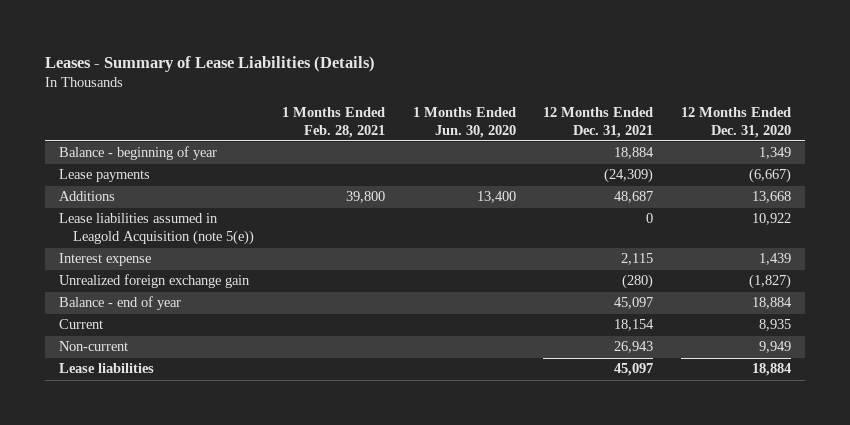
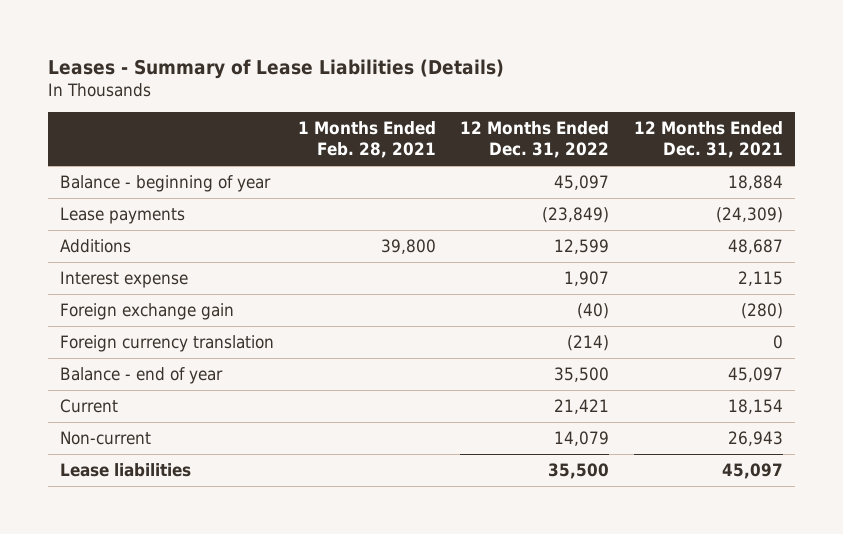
- | 1 Months Ended Feb. 28, 2021 | 1 Months Ended Jun. 30, 2020 | 12 Months Ended Dec. 31, 2021 | 12 Months Ended Dec. 31, 2020
+ | 1 Months Ended Feb. 28, 2021 | 12 Months Ended Dec. 31, 2022 | 12 Months Ended Dec. 31, 2021
- Lease liabilities assumed in Leagold Acquisition (note 5(e)) | | | 0 | 10,922
- Unrealized foreign exchange gain | | | (280) | (1,827)
+ Foreign exchange gain | | (40) | (280)
+ Foreign currency translation | | (214) | 0

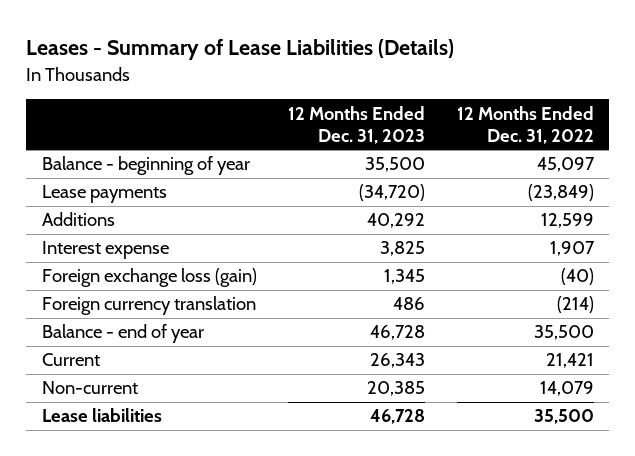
- | 1 Months Ended Feb. 28, 2021 | 12 Months Ended Dec. 31, 2022 | 12 Months Ended Dec. 31, 2021
+ | 12 Months Ended Dec. 31, 2023 | 12 Months Ended Dec. 31, 2022
- Foreign exchange gain | | (40) | (280)
+ Foreign exchange loss (gain) | 1,345 | (40)

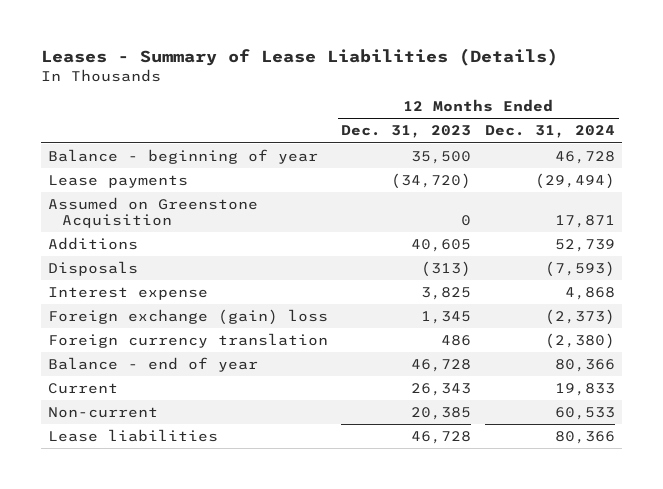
- | 12 Months Ended Dec. 31, 2023 | 12 Months Ended Dec. 31, 2022
+ | 12 Months Ended Dec. 31, 2023 | 12 Months Ended Dec. 31, 2024
- Additions | 40,292 | 12,599
+ Assumed on Greenstone Acquisition | 0 | 17,871
+ Additions | 40,605 | 52,739
+ Disposals | (313) | (7,593)
- Foreign exchange loss (gain) | 1,345 | (40)
+ Foreign exchange (gain) loss | 1,345 | (2,373)

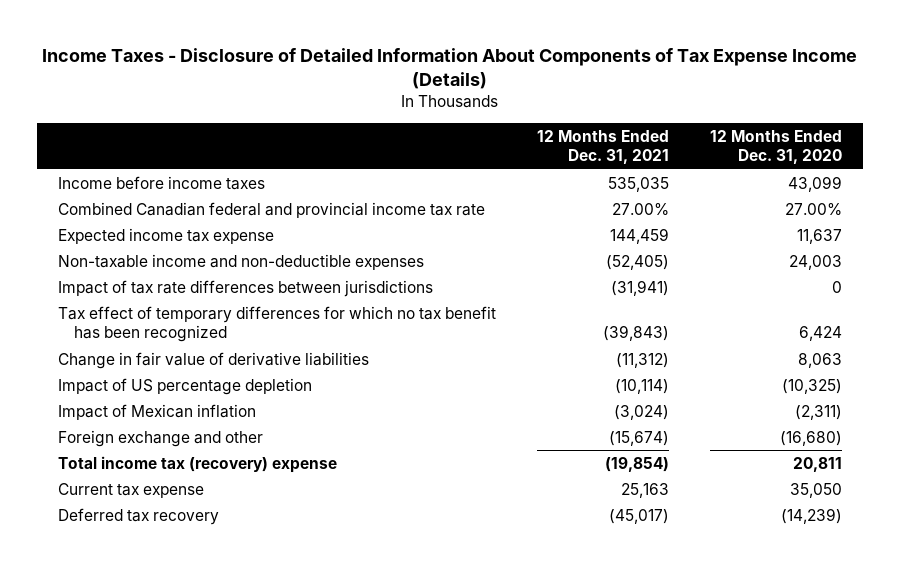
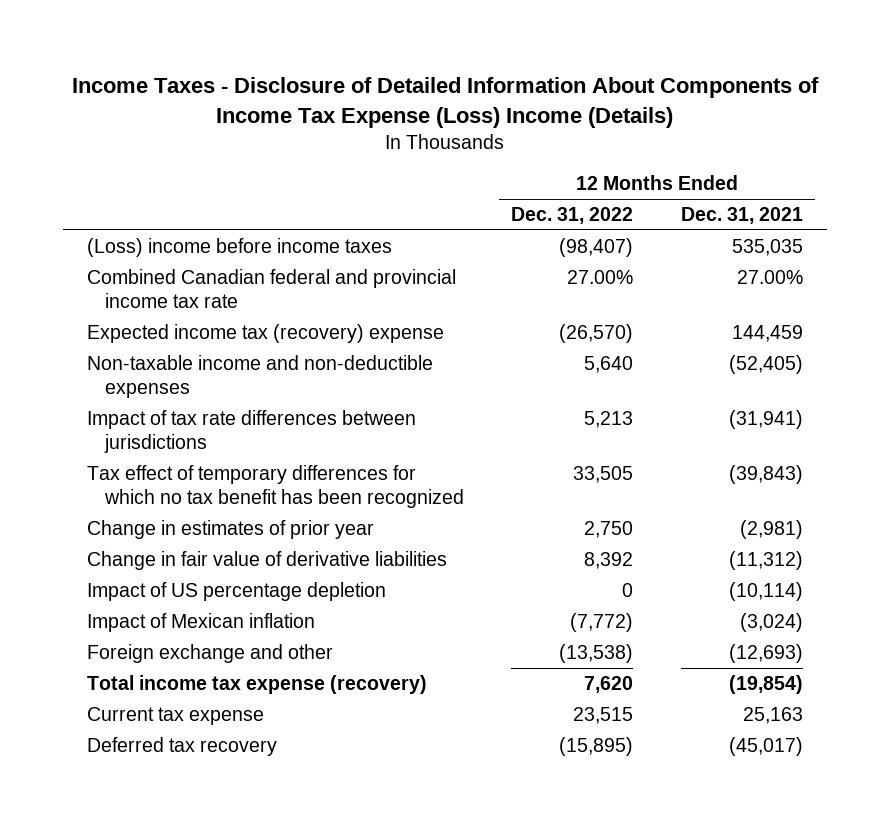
- Income Taxes - Disclosure of Detailed Information About Components of Tax Expense Income (Details)
+ Income Taxes - Disclosure of Detailed Information About Components of Income Tax Expense (Loss) Income (Details)
- | 12 Months Ended Dec. 31, 2021 | 12 Months Ended Dec. 31, 2020
+ | 12 Months Ended Dec. 31, 2022 | 12 Months Ended Dec. 31, 2021
- Income before income taxes | 535,035 | 43,099
+ (Loss) income before income taxes | (98,407) | 535,035
- Expected income tax expense | 144,459 | 11,637
+ Expected income tax (recovery) expense | (26,570) | 144,459
+ Change in estimates of prior year | 2,750 | (2,981)
- Foreign exchange and other | (15,674) | (16,680)
- Total income tax (recovery) expense | (19,854) | 20,811
+ Foreign exchange and other | (13,538) | (12,693)
+ Total income tax expense (recovery) | 7,620 | (19,854)

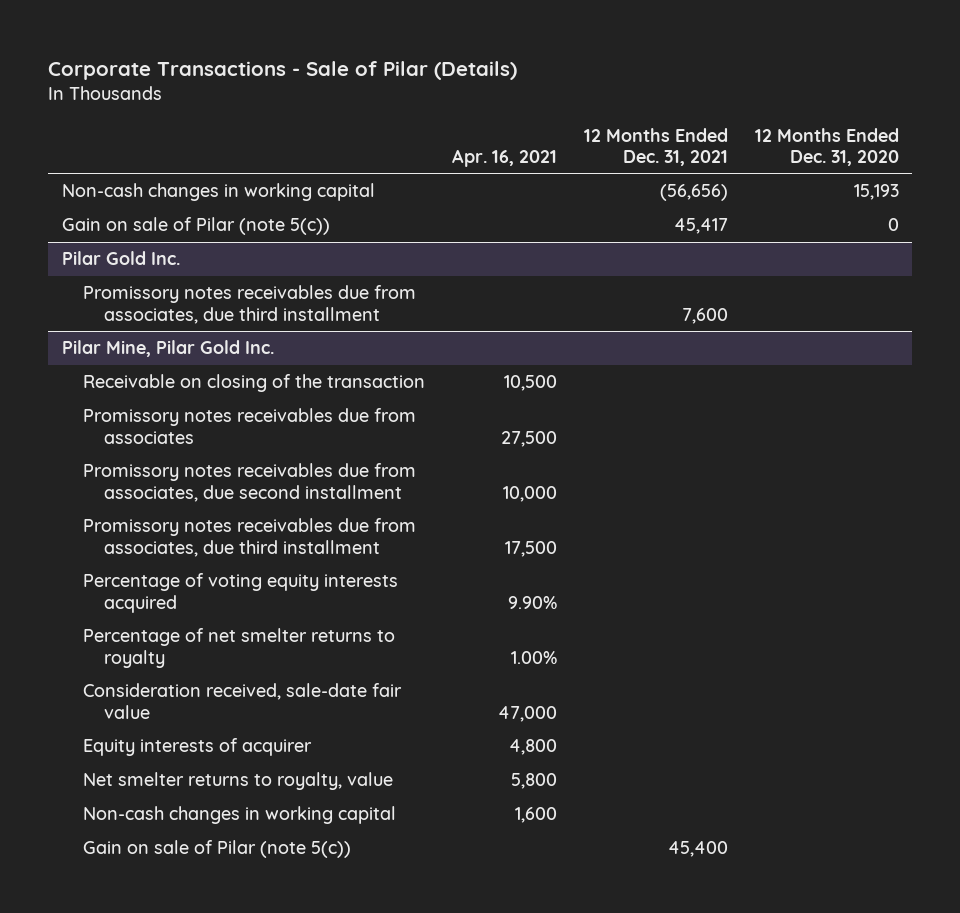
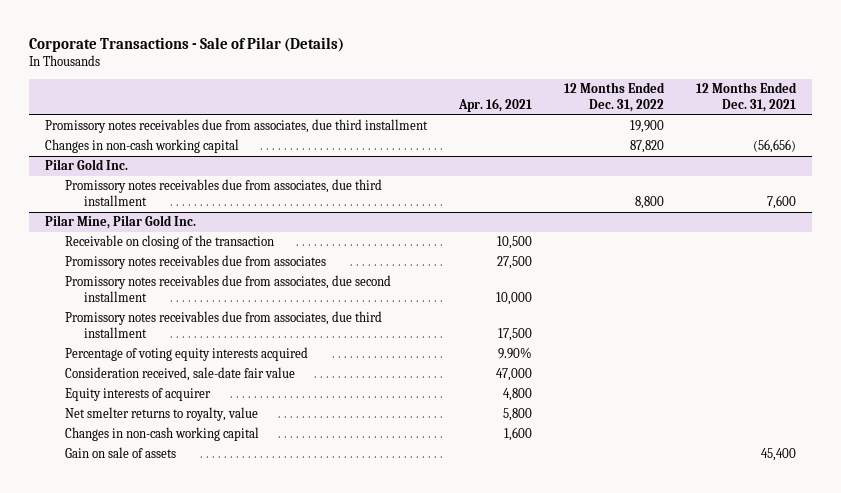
- | Apr. 16, 2021 | 12 Months Ended Dec. 31, 2021 | 12 Months Ended Dec. 31, 2020
+ | Apr. 16, 2021 | 12 Months Ended Dec. 31, 2022 | 12 Months Ended Dec. 31, 2021
- Non-cash changes in working capital | | (56,656) | 15,193
- Gain on sale of Pilar (note 5(c)) | | 45,417 | 0
+ Promissory notes receivables due from associates, due third installment | | 19,900 |
+ Changes in non-cash working capital | | 87,820 | (56,656)
@ Pilar Mine, Pilar Gold Inc.
- Percentage of net smelter returns to royalty | 1.00% | |
- Non-cash changes in working capital | 1,600 | |
- Gain on sale of Pilar (note 5(c)) | | 45,400 |
+ Changes in non-cash working capital | 1,600 | |
+ Gain on sale of assets | | | 45,400

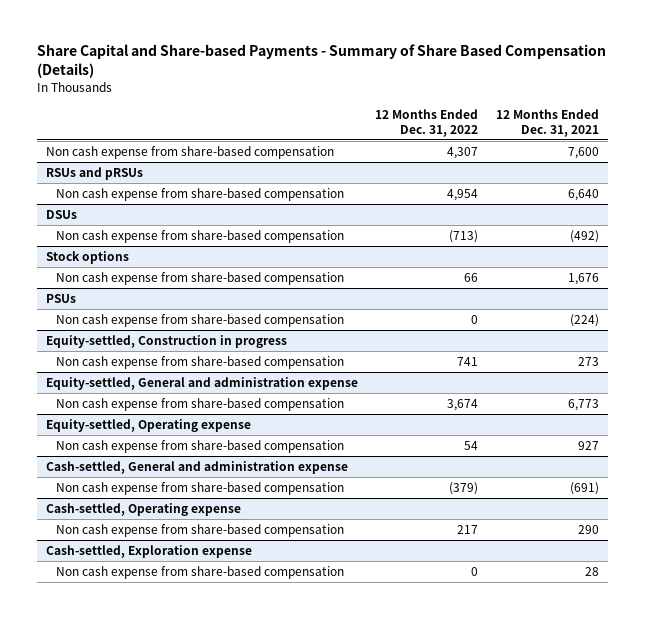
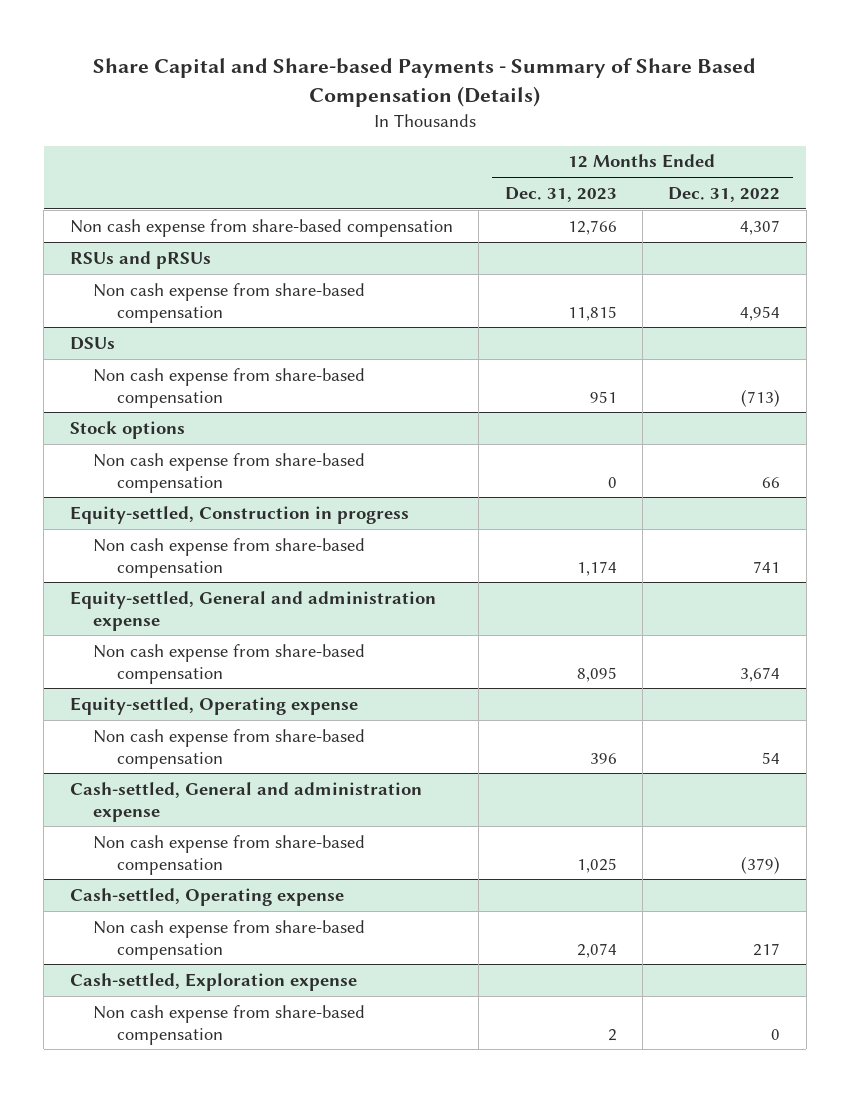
- | 12 Months Ended Dec. 31, 2022 | 12 Months Ended Dec. 31, 2021
+ | 12 Months Ended Dec. 31, 2023 | 12 Months Ended Dec. 31, 2022
- PSUs
- Non cash expense from share-based compensation | 0 | (224)

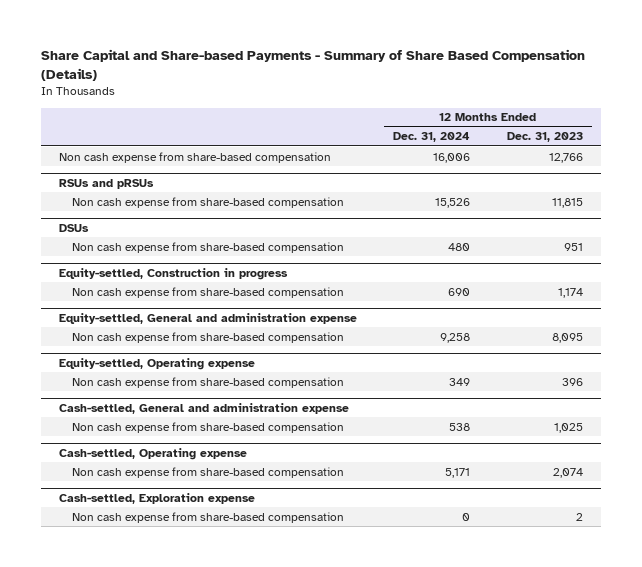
- | 12 Months Ended Dec. 31, 2023 | 12 Months Ended Dec. 31, 2022
+ | 12 Months Ended Dec. 31, 2024 | 12 Months Ended Dec. 31, 2023
- Stock options
- Non cash expense from share-based compensation | 0 | 66

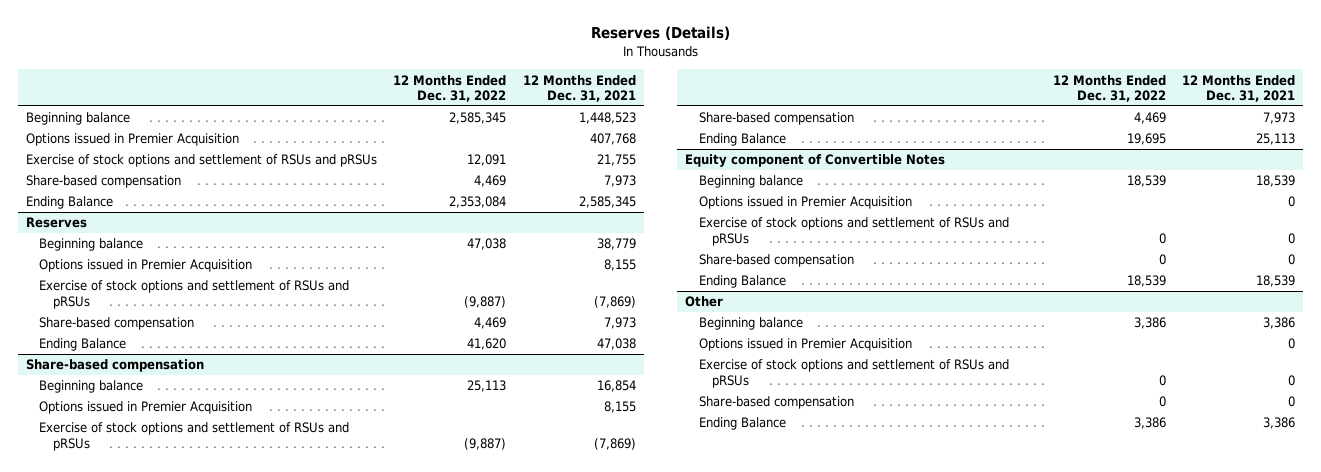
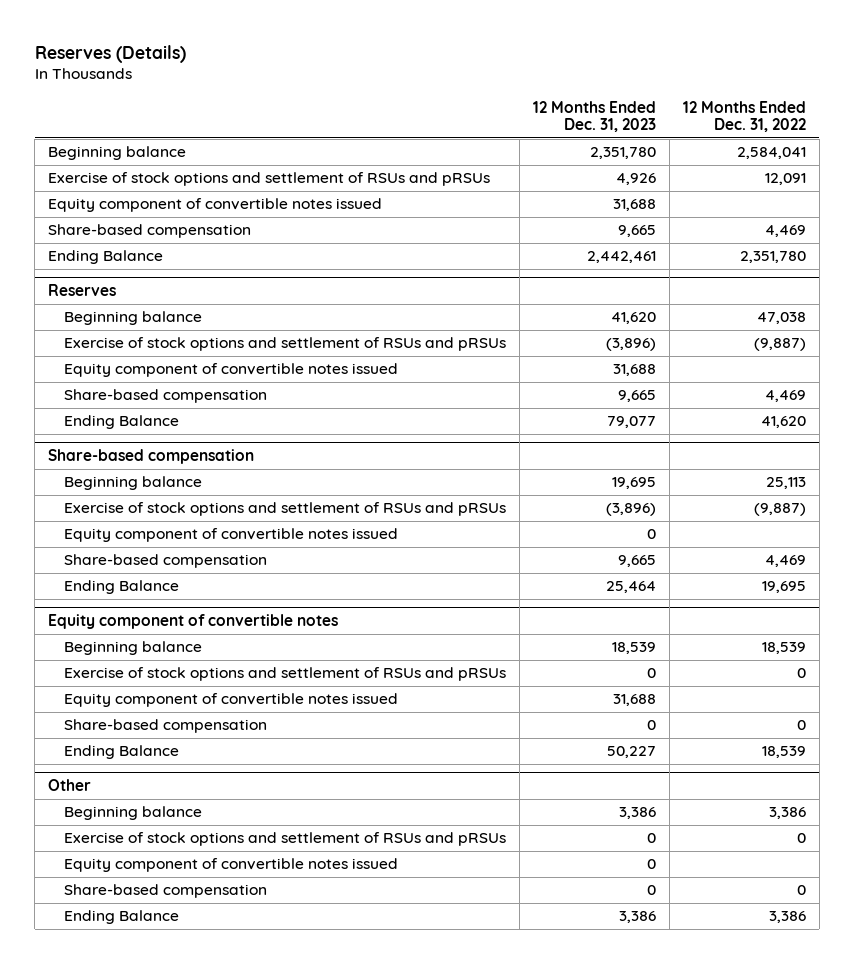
- | 12 Months Ended Dec. 31, 2022 | 12 Months Ended Dec. 31, 2021
+ | 12 Months Ended Dec. 31, 2023 | 12 Months Ended Dec. 31, 2022
- Beginning balance | 2,585,345 | 1,448,523
- Options issued in Premier Acquisition | | 407,768
+ Beginning balance | 2,351,780 | 2,584,041
+ Equity component of convertible notes issued | 31,688 |
- Ending Balance | 2,353,084 | 2,585,345
+ Ending Balance | 2,442,461 | 2,351,780
@ Reserves
- Options issued in Premier Acquisition | | 8,155
+ Equity component of convertible notes issued | 31,688 |
@ Share-based compensation
- Options issued in Premier Acquisition | | 8,155
+ Equity component of convertible notes issued | 0 |
- Equity component of Convertible Notes
+ Equity component of convertible notes
- Options issued in Premier Acquisition | | 0
+ Equity component of convertible notes issued | 31,688 |
@ Other
- Options issued in Premier Acquisition | | 0
+ Equity component of convertible notes issued | 0 |

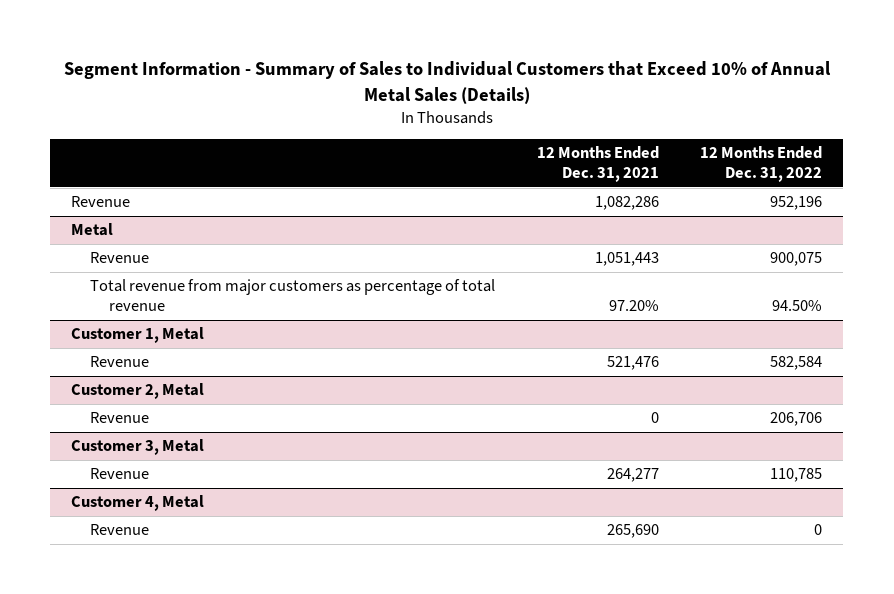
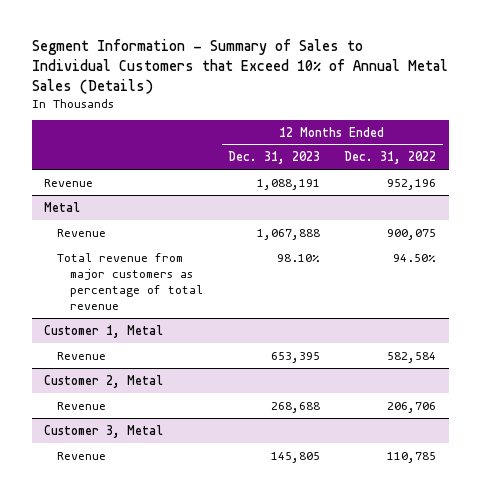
- | 12 Months Ended Dec. 31, 2021 | 12 Months Ended Dec. 31, 2022
+ | 12 Months Ended Dec. 31, 2023 | 12 Months Ended Dec. 31, 2022
- Customer 4, Metal
- Revenue | 265,690 | 0

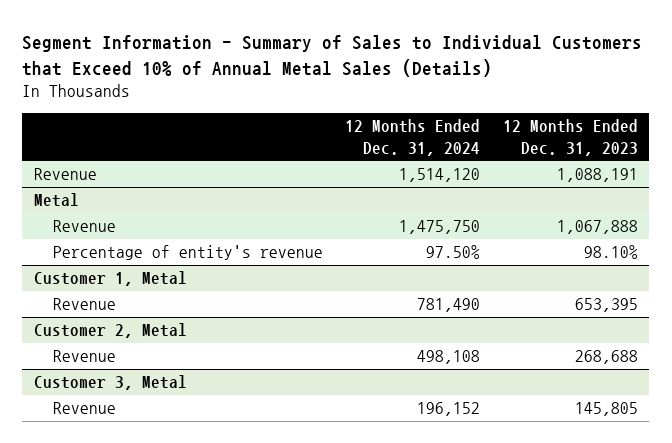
- | 12 Months Ended Dec. 31, 2023 | 12 Months Ended Dec. 31, 2022
+ | 12 Months Ended Dec. 31, 2024 | 12 Months Ended Dec. 31, 2023
@ Metal
- Total revenue from major customers as percentage of total revenue | 98.10% | 94.50%
+ Percentage of entity's revenue | 97.50% | 98.10%

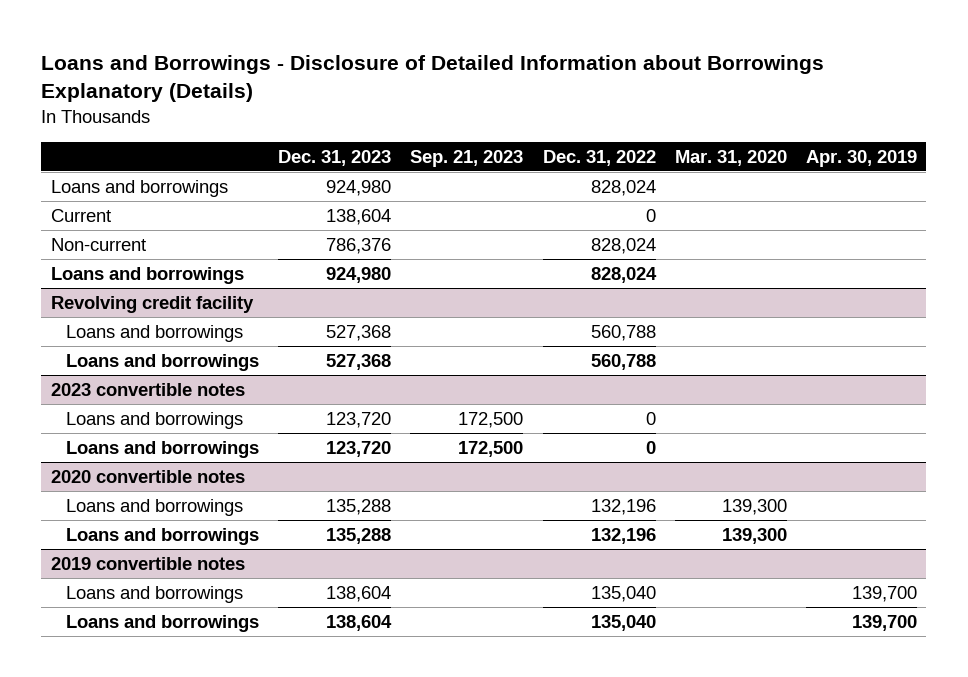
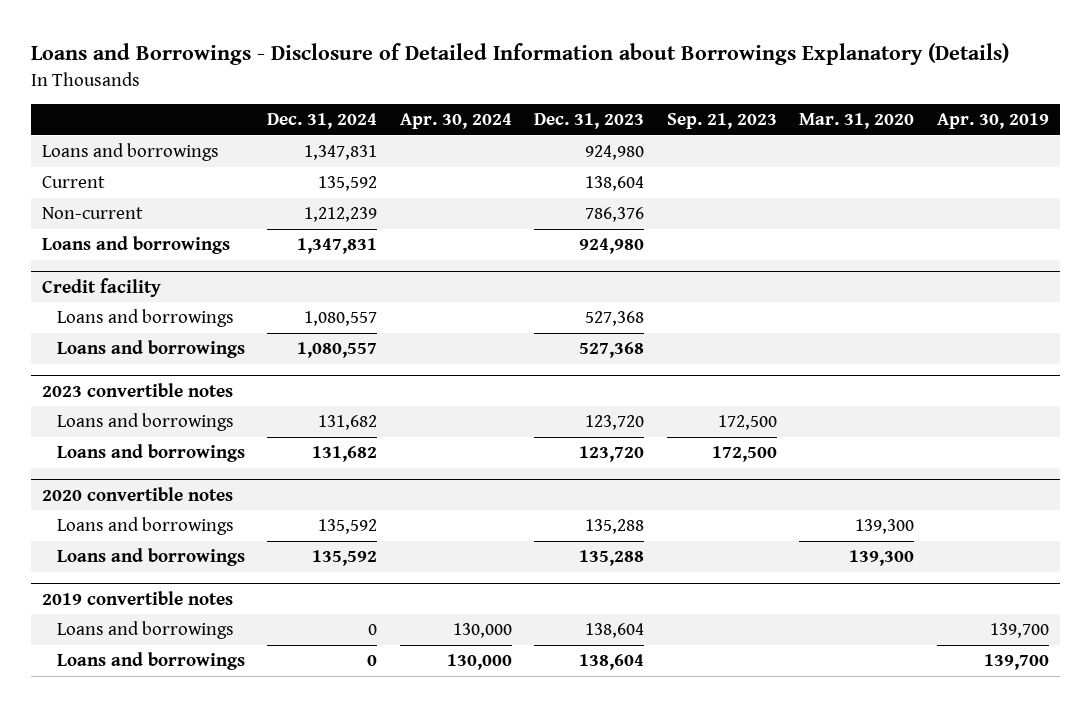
- | Dec. 31, 2023 | Sep. 21, 2023 | Dec. 31, 2022 | Mar. 31, 2020 | Apr. 30, 2019
+ | Dec. 31, 2024 | Apr. 30, 2024 | Dec. 31, 2023 | Sep. 21, 2023 | Mar. 31, 2020 | Apr. 30, 2019
- Revolving credit facility
+ Credit facility

